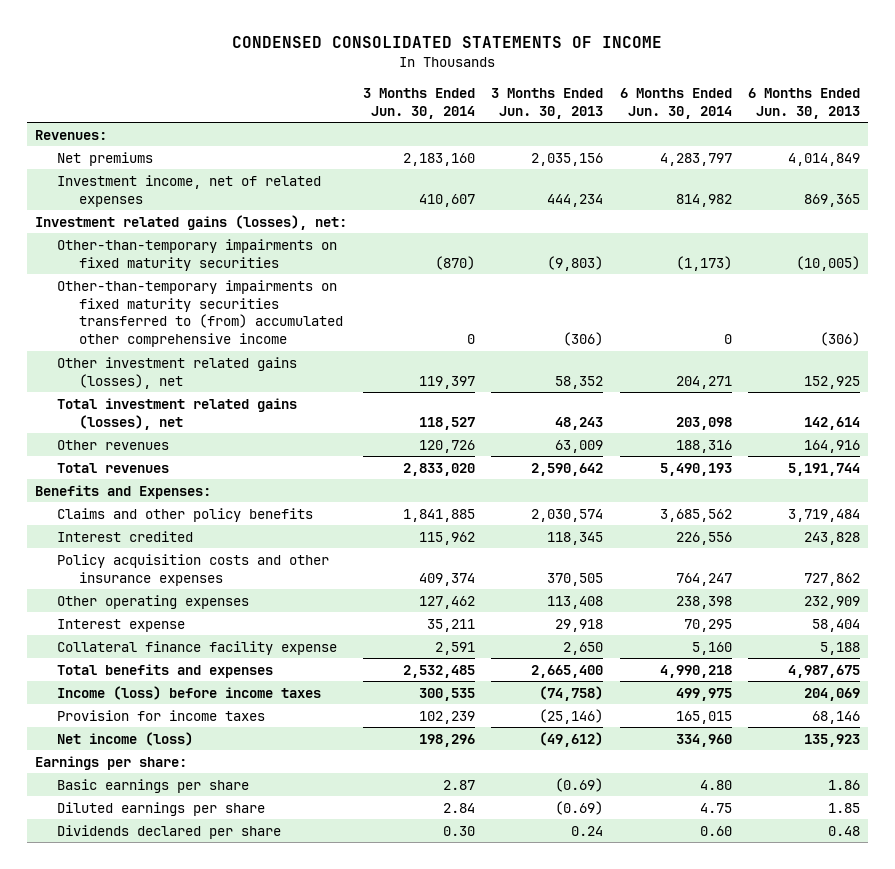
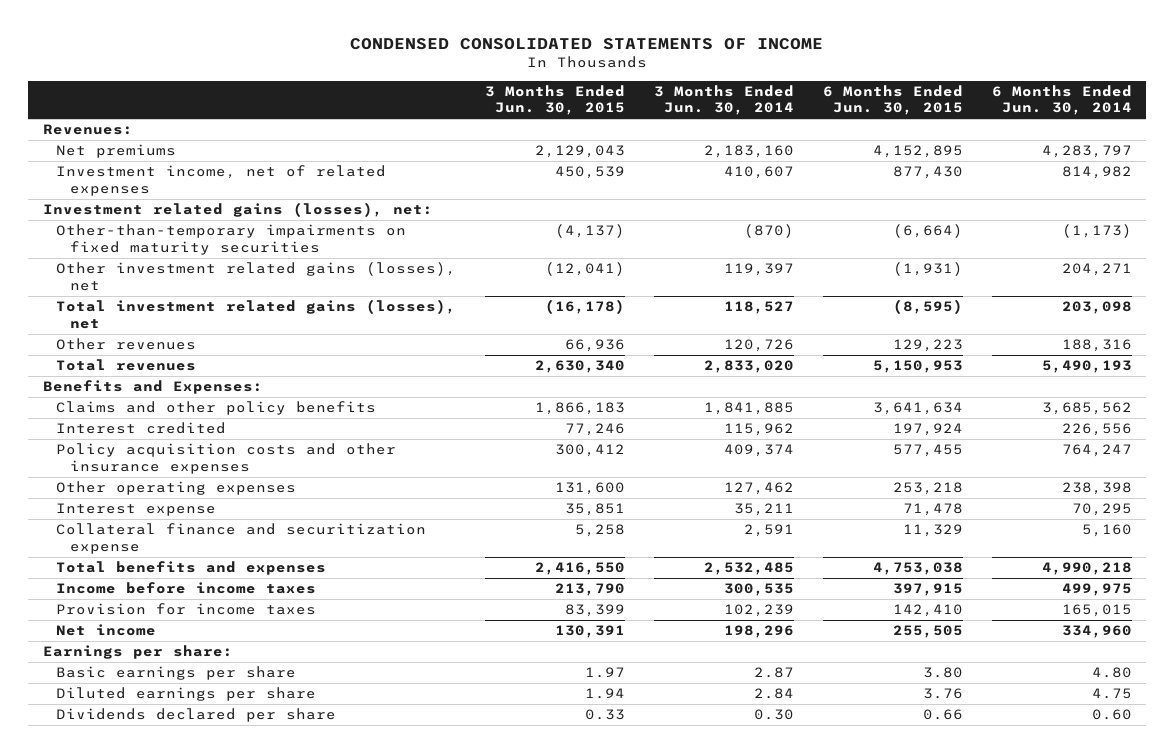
- | 3 Months Ended Jun. 30, 2014 | 3 Months Ended Jun. 30, 2013 | 6 Months Ended Jun. 30, 2014 | 6 Months Ended Jun. 30, 2013
+ | 3 Months Ended Jun. 30, 2015 | 3 Months Ended Jun. 30, 2014 | 6 Months Ended Jun. 30, 2015 | 6 Months Ended Jun. 30, 2014
- Other-than-temporary impairments on fixed maturity securities transferred to (from) accumulated other comprehensive income | 0 | (306) | 0 | (306)
- Collateral finance facility expense | 2,591 | 2,650 | 5,160 | 5,188
+ Collateral finance and securitization expense | 5,258 | 2,591 | 11,329 | 5,160
- Income (loss) before income taxes | 300,535 | (74,758) | 499,975 | 204,069
+ Income before income taxes | 213,790 | 300,535 | 397,915 | 499,975
- Net income (loss) | 198,296 | (49,612) | 334,960 | 135,923
+ Net income | 130,391 | 198,296 | 255,505 | 334,960

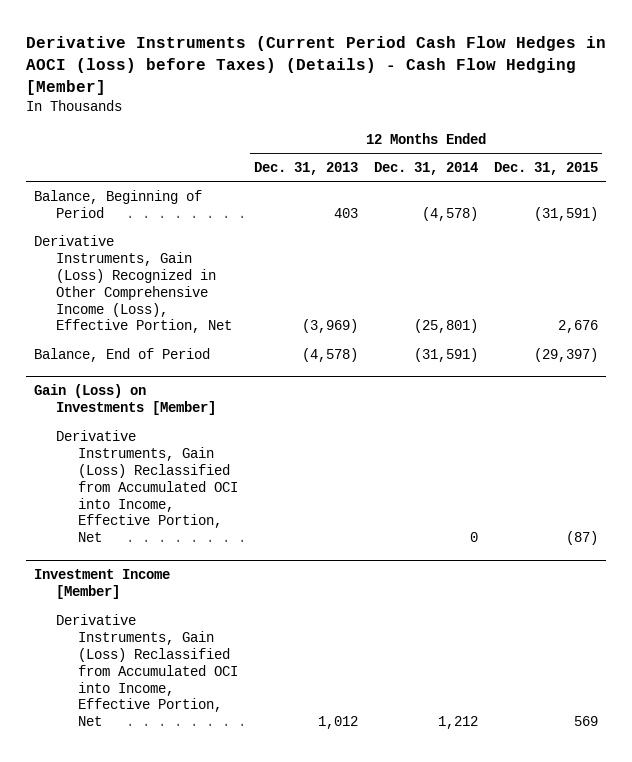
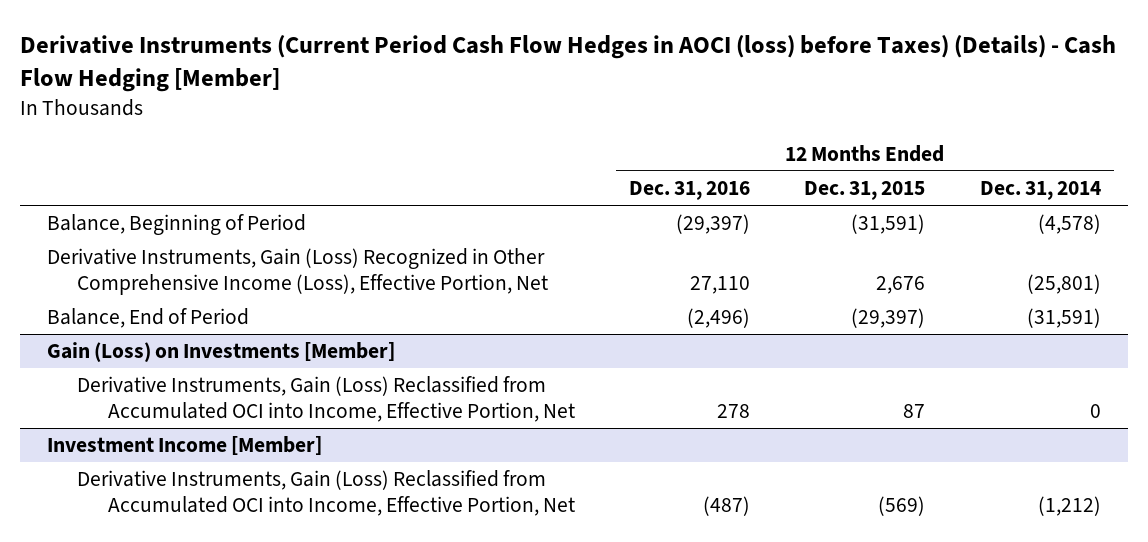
- | 12 Months Ended Dec. 31, 2013 | 12 Months Ended Dec. 31, 2014 | 12 Months Ended Dec. 31, 2015
+ | 12 Months Ended Dec. 31, 2016 | 12 Months Ended Dec. 31, 2015 | 12 Months Ended Dec. 31, 2014
@ Gain (Loss) on Investments [Member]
- Derivative Instruments, Gain (Loss) Reclassified from Accumulated OCI into Income, Effective Portion, Net | | 0 | (87)
+ Derivative Instruments, Gain (Loss) Reclassified from Accumulated OCI into Income, Effective Portion, Net | 278 | 87 | 0
@ Investment Income [Member]
- Derivative Instruments, Gain (Loss) Reclassified from Accumulated OCI into Income, Effective Portion, Net | 1,012 | 1,212 | 569
+ Derivative Instruments, Gain (Loss) Reclassified from Accumulated OCI into Income, Effective Portion, Net | (487) | (569) | (1,212)

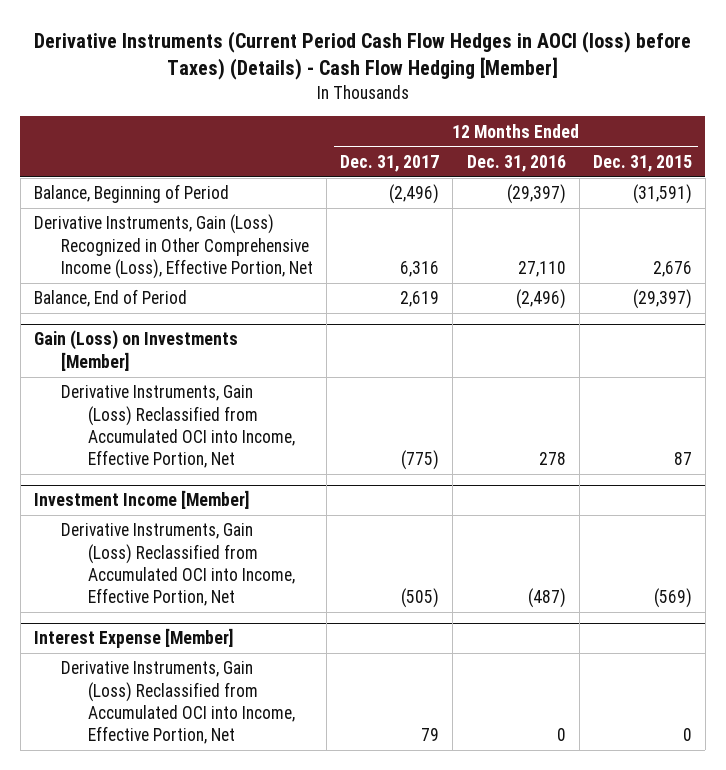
- | 12 Months Ended Dec. 31, 2016 | 12 Months Ended Dec. 31, 2015 | 12 Months Ended Dec. 31, 2014
+ | 12 Months Ended Dec. 31, 2017 | 12 Months Ended Dec. 31, 2016 | 12 Months Ended Dec. 31, 2015
+ Interest Expense [Member]
+ Derivative Instruments, Gain (Loss) Reclassified from Accumulated OCI into Income, Effective Portion, Net | 79 | 0 | 0

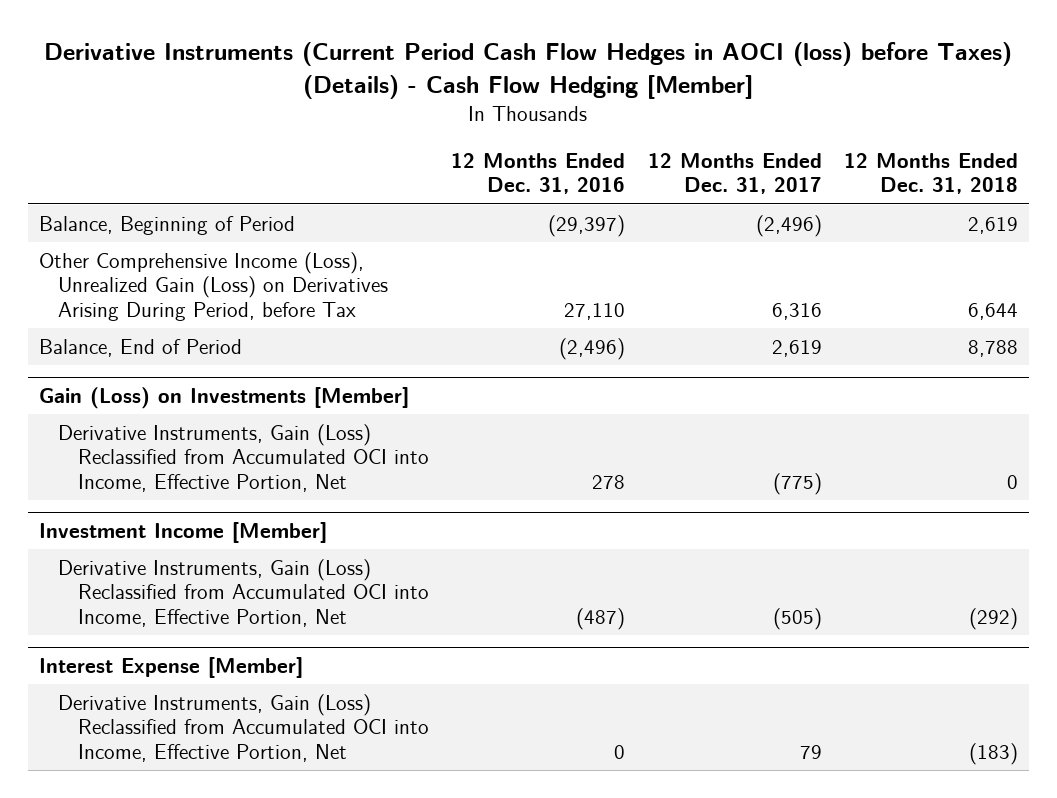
- | 12 Months Ended Dec. 31, 2017 | 12 Months Ended Dec. 31, 2016 | 12 Months Ended Dec. 31, 2015
+ | 12 Months Ended Dec. 31, 2016 | 12 Months Ended Dec. 31, 2017 | 12 Months Ended Dec. 31, 2018
- Derivative Instruments, Gain (Loss) Recognized in Other Comprehensive Income (Loss), Effective Portion, Net | 6,316 | 27,110 | 2,676
+ Other Comprehensive Income (Loss), Unrealized Gain (Loss) on Derivatives Arising During Period, before Tax | 27,110 | 6,316 | 6,644

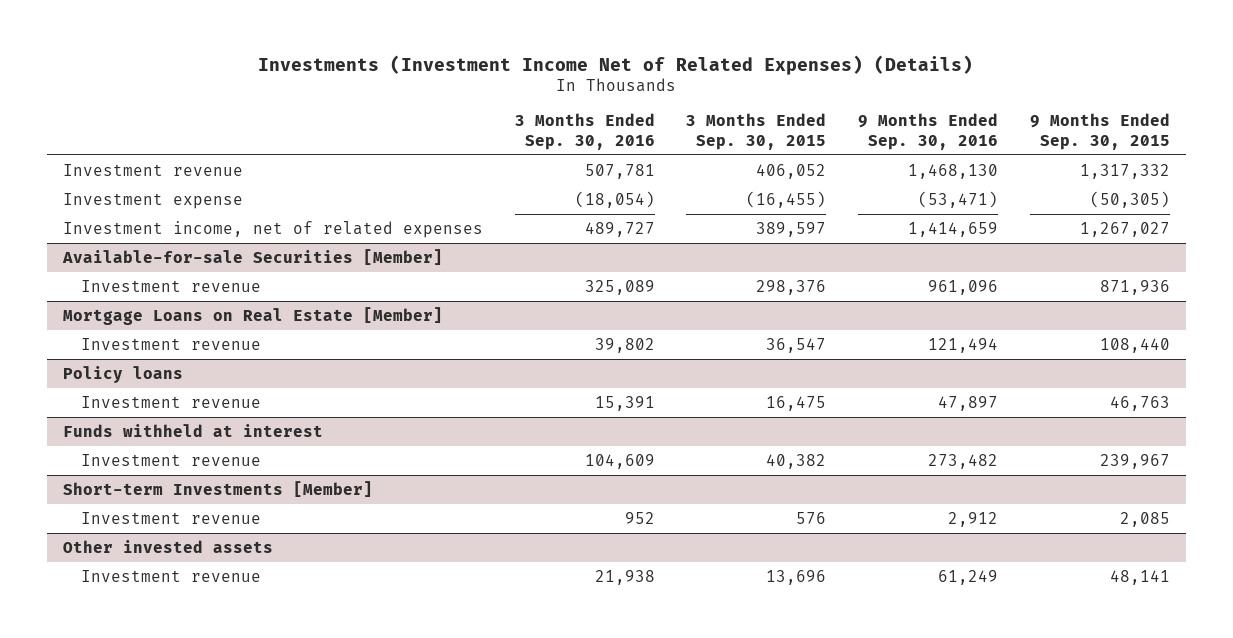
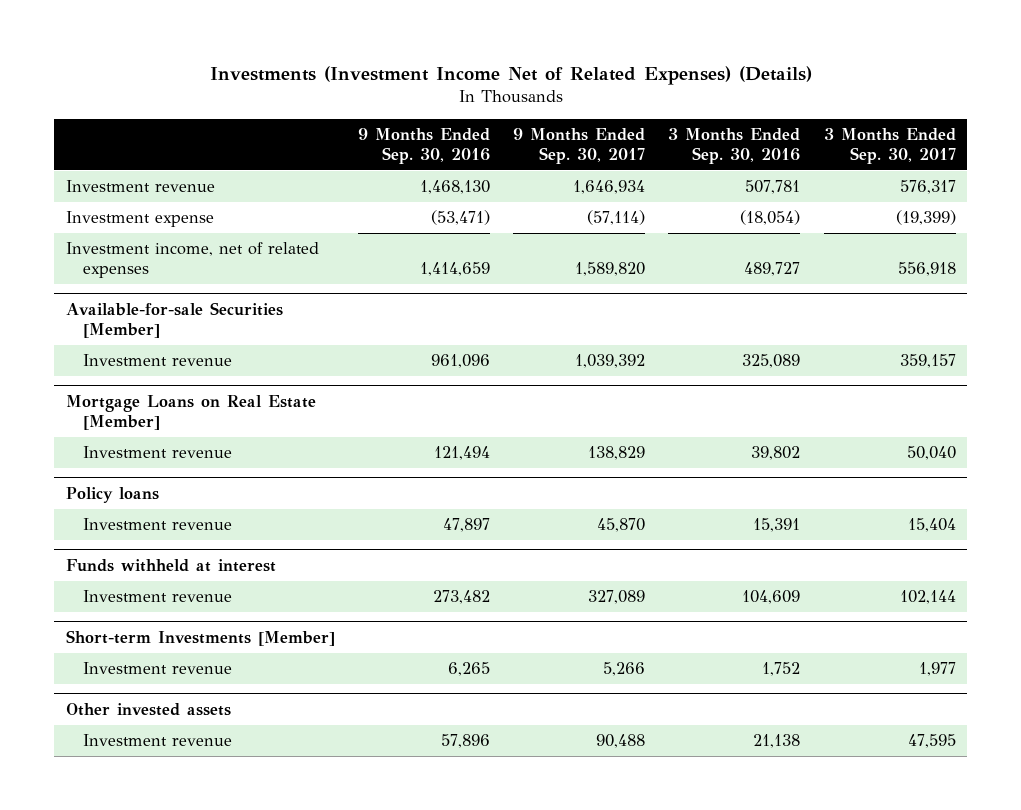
- | 3 Months Ended Sep. 30, 2016 | 3 Months Ended Sep. 30, 2015 | 9 Months Ended Sep. 30, 2016 | 9 Months Ended Sep. 30, 2015
+ | 9 Months Ended Sep. 30, 2016 | 9 Months Ended Sep. 30, 2017 | 3 Months Ended Sep. 30, 2016 | 3 Months Ended Sep. 30, 2017
@ Short-term Investments [Member]
- Investment revenue | 952 | 576 | 2,912 | 2,085
+ Investment revenue | 6,265 | 5,266 | 1,752 | 1,977
@ Other invested assets
- Investment revenue | 21,938 | 13,696 | 61,249 | 48,141
+ Investment revenue | 57,896 | 90,488 | 21,138 | 47,595

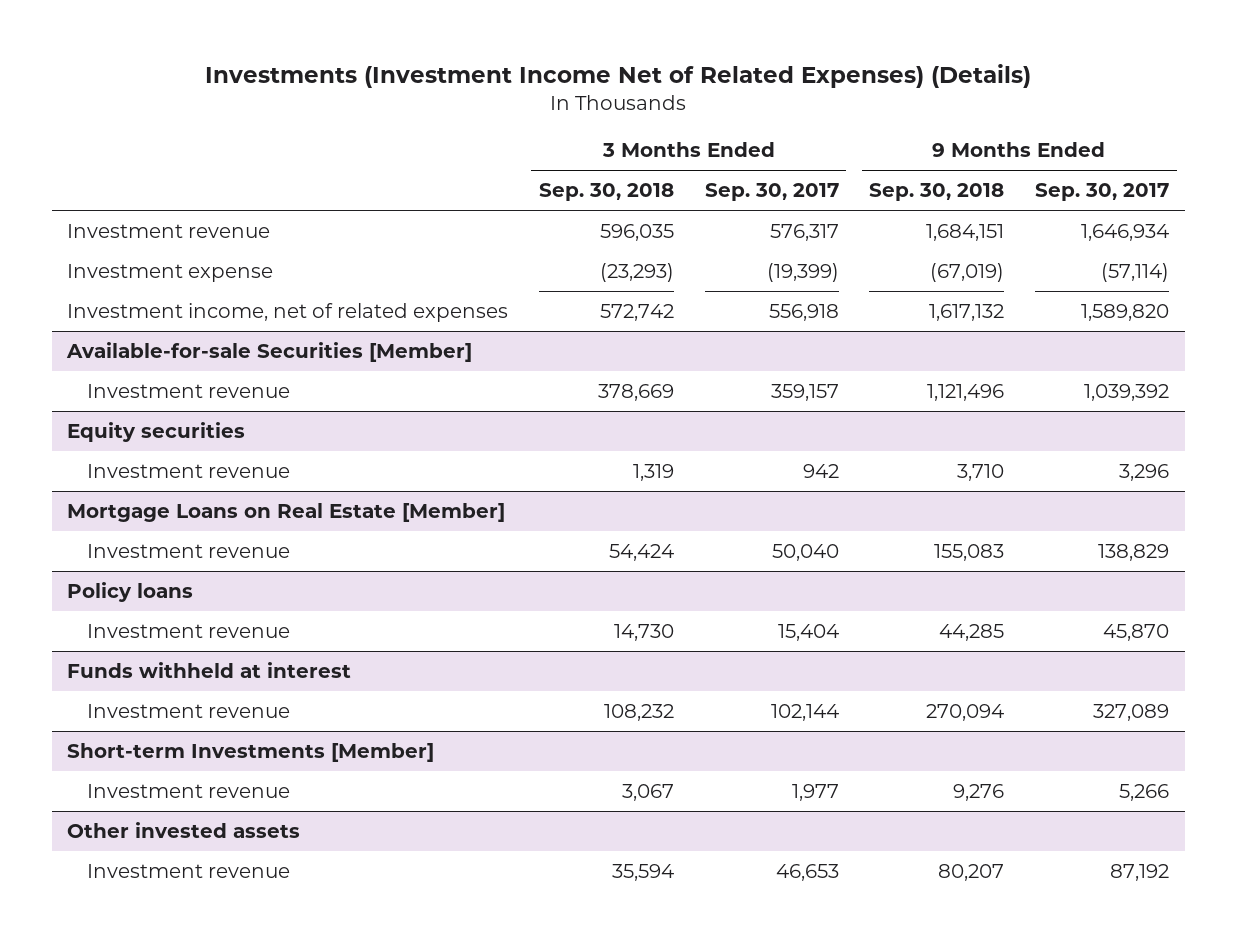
- | 9 Months Ended Sep. 30, 2016 | 9 Months Ended Sep. 30, 2017 | 3 Months Ended Sep. 30, 2016 | 3 Months Ended Sep. 30, 2017
+ | 3 Months Ended Sep. 30, 2018 | 3 Months Ended Sep. 30, 2017 | 9 Months Ended Sep. 30, 2018 | 9 Months Ended Sep. 30, 2017
+ Equity securities
+ Investment revenue | 1,319 | 942 | 3,710 | 3,296
@ Other invested assets
- Investment revenue | 57,896 | 90,488 | 21,138 | 47,595
+ Investment revenue | 35,594 | 46,653 | 80,207 | 87,192

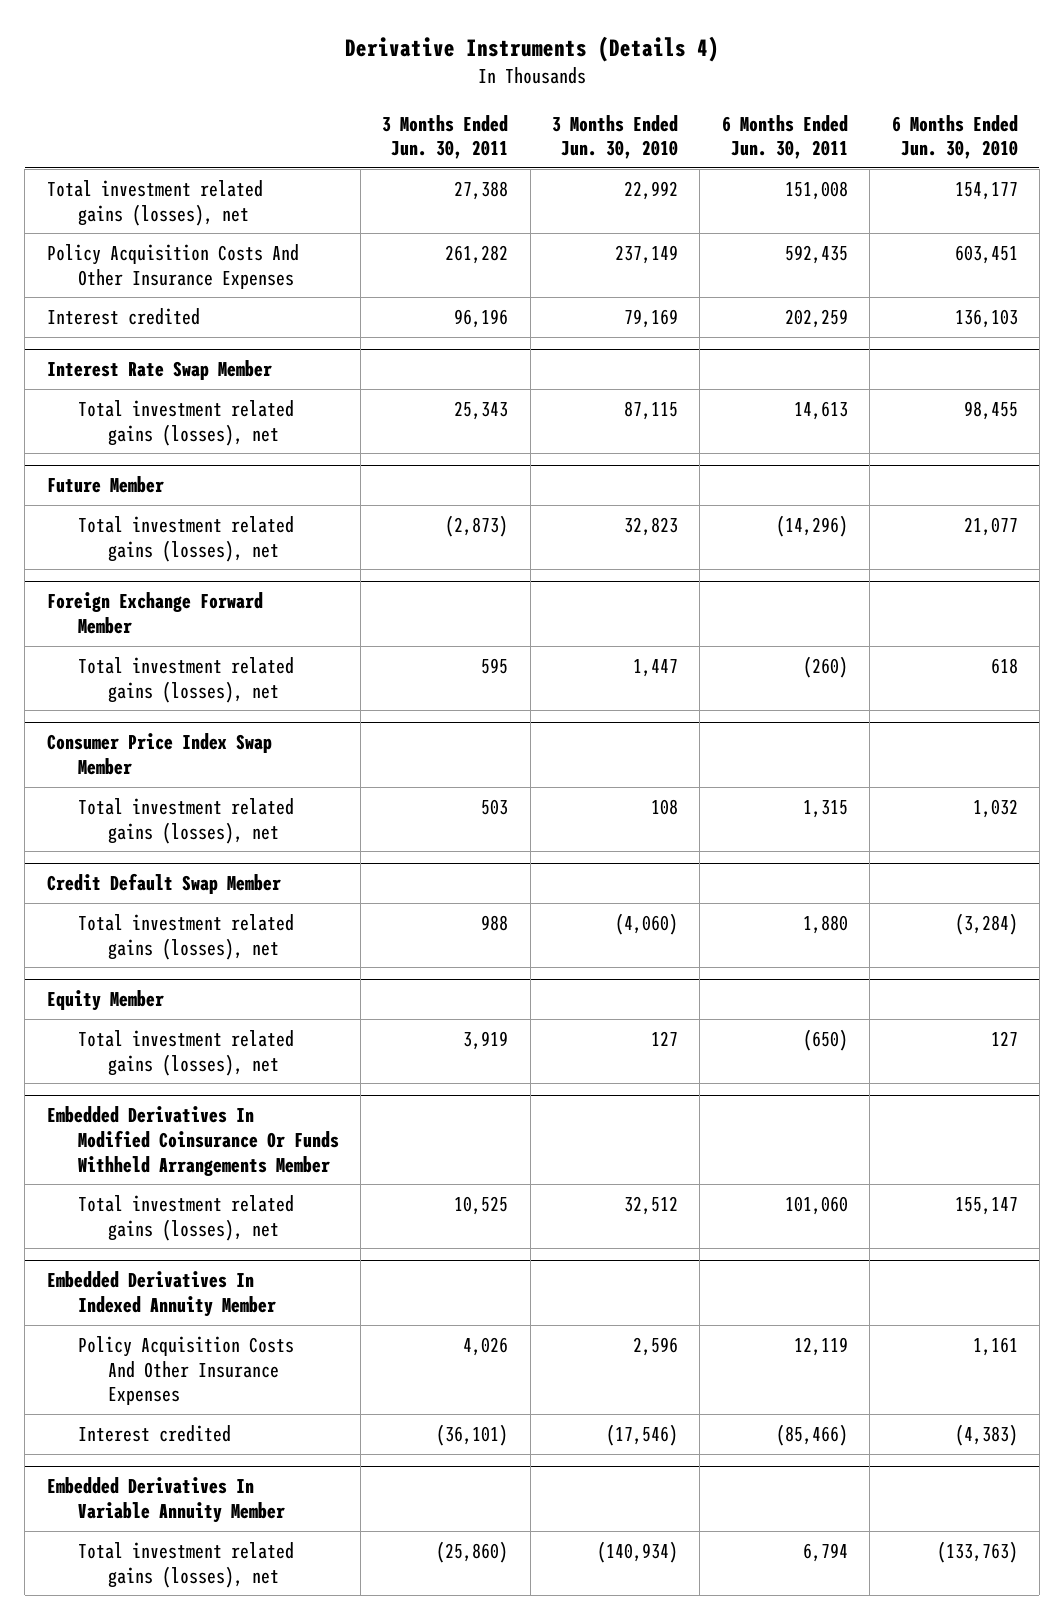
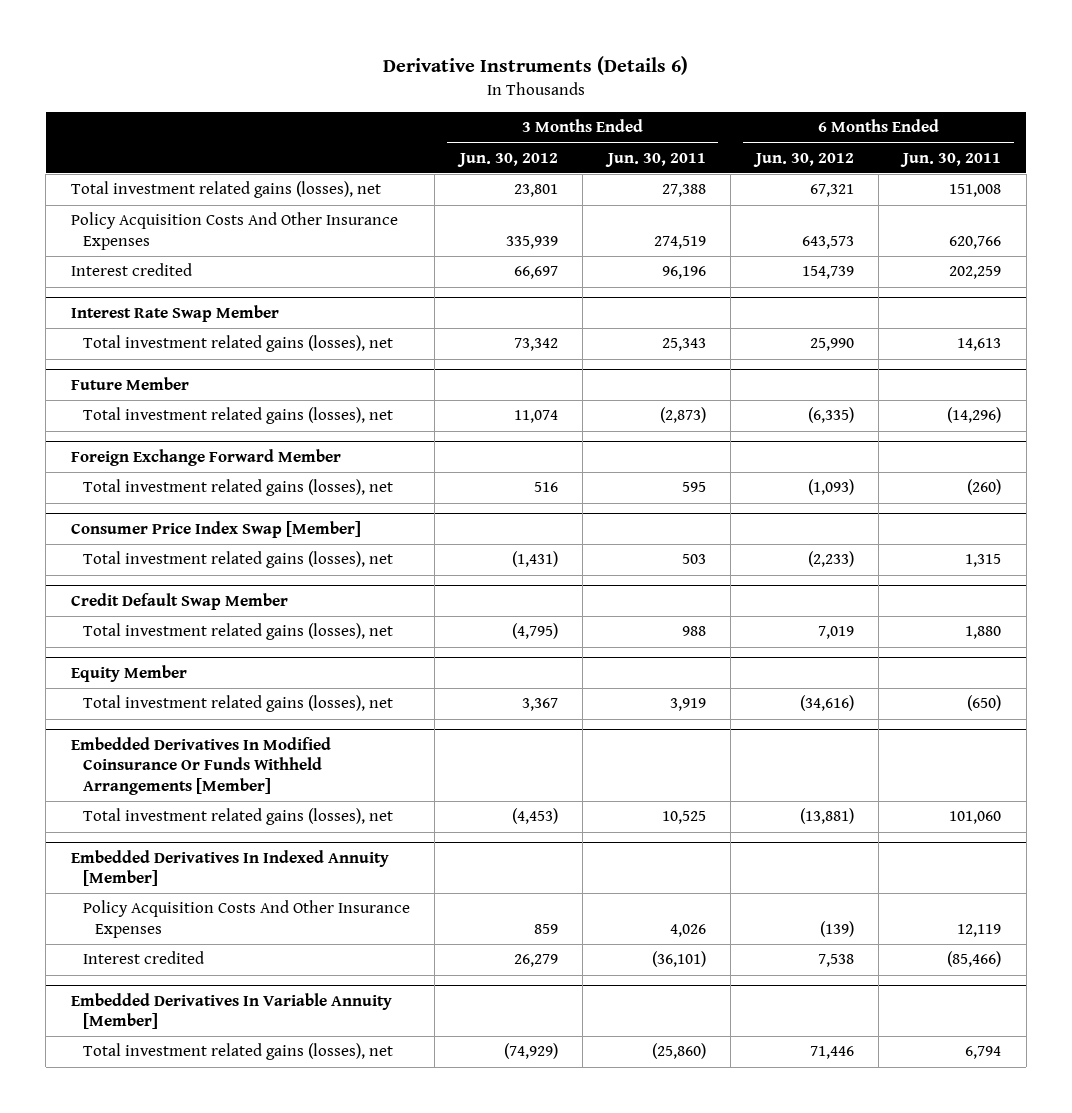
- Derivative Instruments (Details 4)
+ Derivative Instruments (Details 6)
- | 3 Months Ended Jun. 30, 2011 | 3 Months Ended Jun. 30, 2010 | 6 Months Ended Jun. 30, 2011 | 6 Months Ended Jun. 30, 2010
+ | 3 Months Ended Jun. 30, 2012 | 3 Months Ended Jun. 30, 2011 | 6 Months Ended Jun. 30, 2012 | 6 Months Ended Jun. 30, 2011
- Policy Acquisition Costs And Other Insurance Expenses | 261,282 | 237,149 | 592,435 | 603,451
+ Policy Acquisition Costs And Other Insurance Expenses | 335,939 | 274,519 | 643,573 | 620,766
- Consumer Price Index Swap Member
+ Consumer Price Index Swap [Member]
- Embedded Derivatives In Modified Coinsurance Or Funds Withheld Arrangements Member
+ Embedded Derivatives In Modified Coinsurance Or Funds Withheld Arrangements [Member]
- Embedded Derivatives In Indexed Annuity Member
+ Embedded Derivatives In Indexed Annuity [Member]
- Embedded Derivatives In Variable Annuity Member
+ Embedded Derivatives In Variable Annuity [Member]

